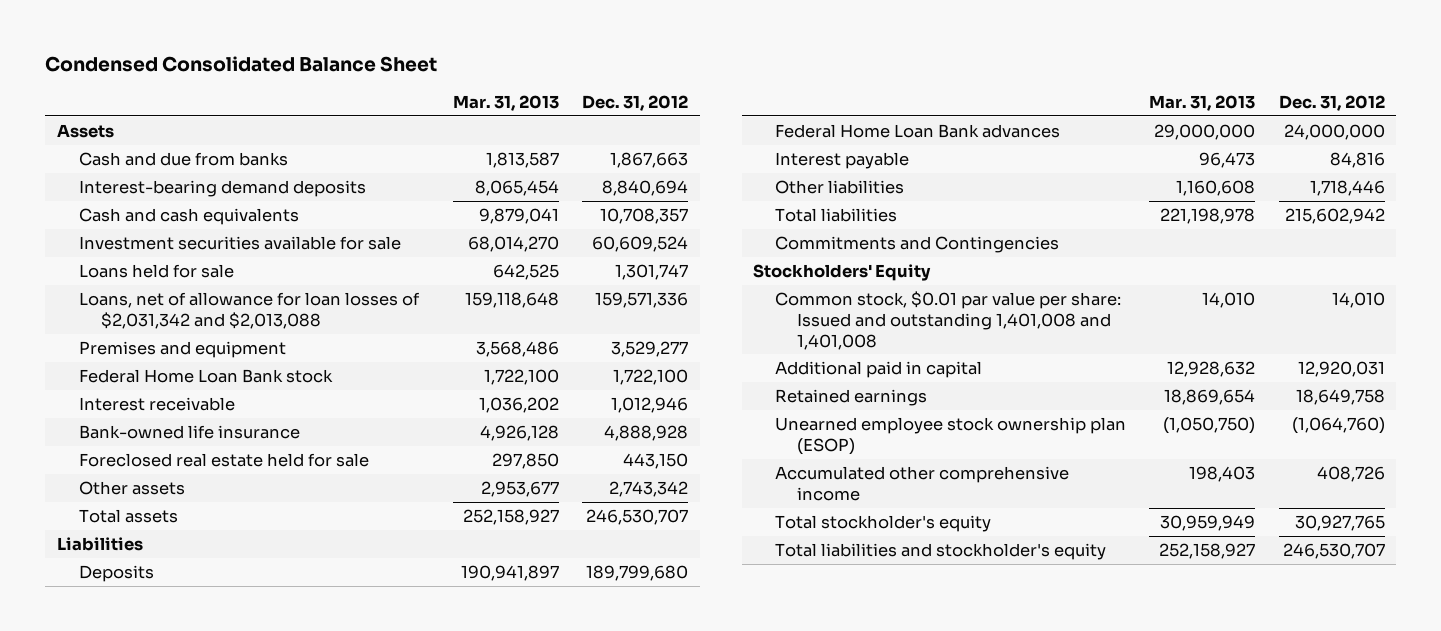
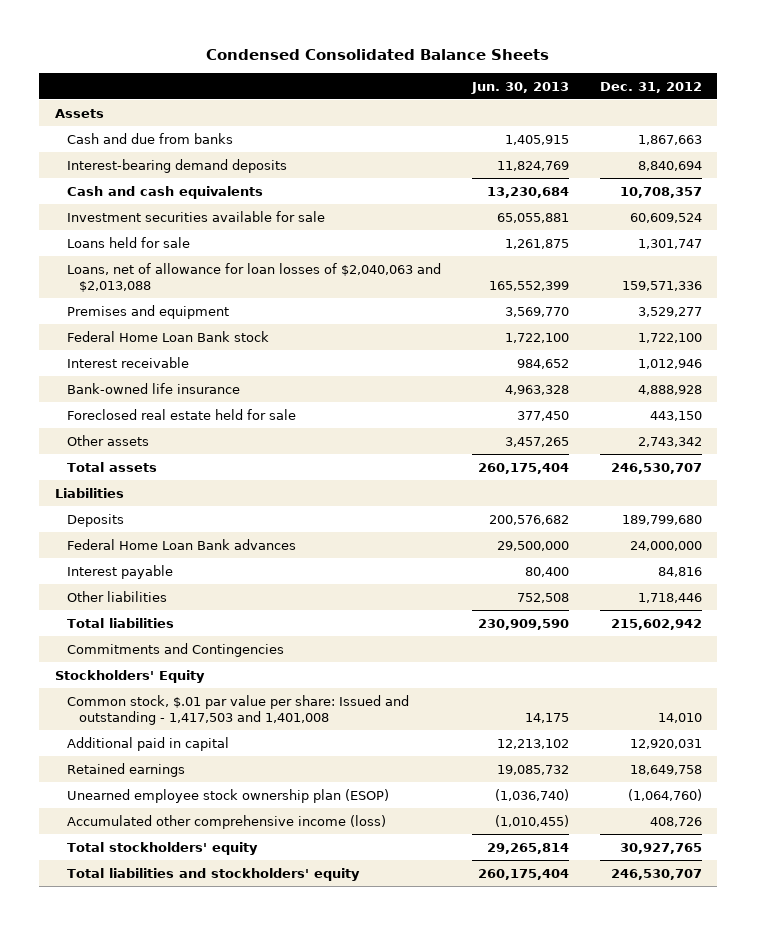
- Condensed Consolidated Balance Sheet
+ Condensed Consolidated Balance Sheets
- | Mar. 31, 2013 | Dec. 31, 2012
+ | Jun. 30, 2013 | Dec. 31, 2012
- Loans, net of allowance for loan losses of $2,031,342 and $2,013,088 | 159,118,648 | 159,571,336
+ Loans, net of allowance for loan losses of $2,040,063 and $2,013,088 | 165,552,399 | 159,571,336
- Common stock, $0.01 par value per share: Issued and outstanding 1,401,008 and 1,401,008 | 14,010 | 14,010
+ Common stock, $.01 par value per share: Issued and outstanding - 1,417,503 and 1,401,008 | 14,175 | 14,010
- Accumulated other comprehensive income | 198,403 | 408,726
- Total stockholder's equity | 30,959,949 | 30,927,765
- Total liabilities and stockholder's equity | 252,158,927 | 246,530,707
+ Accumulated other comprehensive income (loss) | (1,010,455) | 408,726
+ Total stockholders' equity | 29,265,814 | 30,927,765
+ Total liabilities and stockholders' equity | 260,175,404 | 246,530,707

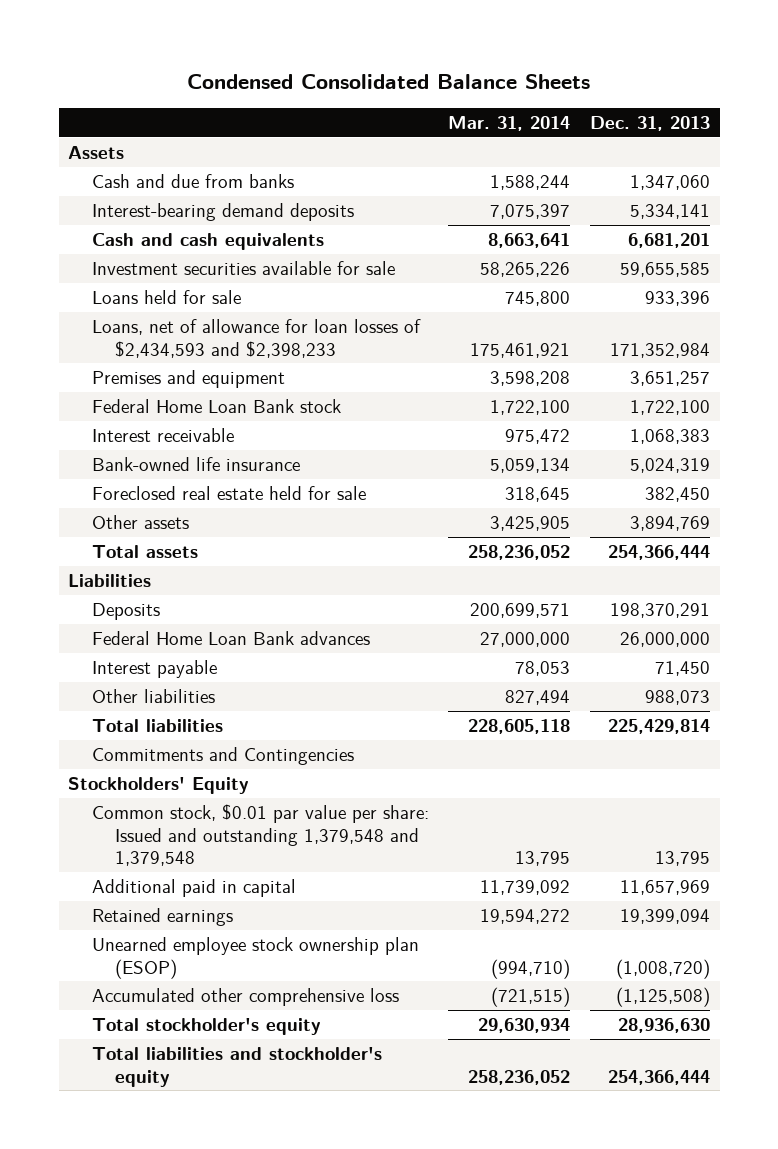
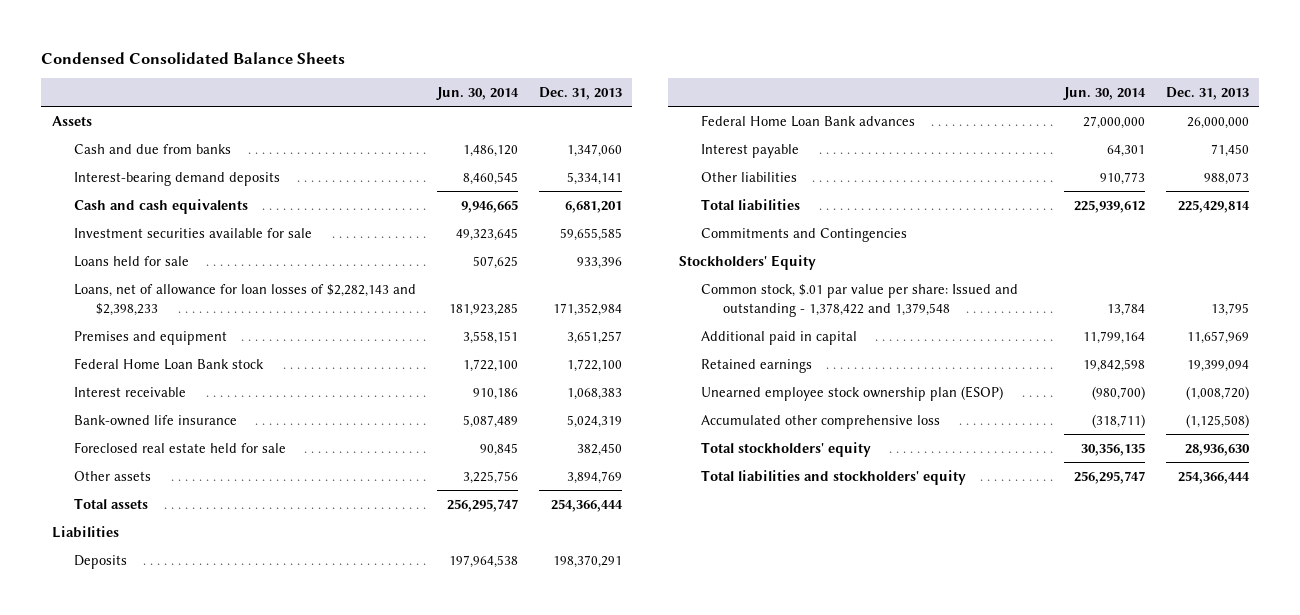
- | Mar. 31, 2014 | Dec. 31, 2013
+ | Jun. 30, 2014 | Dec. 31, 2013
- Loans, net of allowance for loan losses of $2,434,593 and $2,398,233 | 175,461,921 | 171,352,984
+ Loans, net of allowance for loan losses of $2,282,143 and $2,398,233 | 181,923,285 | 171,352,984
- Common stock, $0.01 par value per share: Issued and outstanding 1,379,548 and 1,379,548 | 13,795 | 13,795
+ Common stock, $.01 par value per share: Issued and outstanding - 1,378,422 and 1,379,548 | 13,784 | 13,795
- Total stockholder's equity | 29,630,934 | 28,936,630
- Total liabilities and stockholder's equity | 258,236,052 | 254,366,444
+ Total stockholders' equity | 30,356,135 | 28,936,630
+ Total liabilities and stockholders' equity | 256,295,747 | 254,366,444

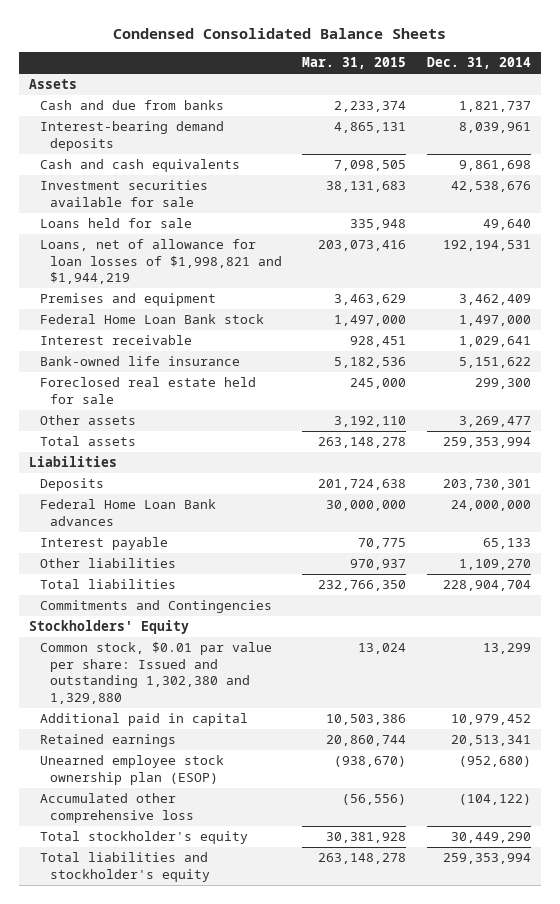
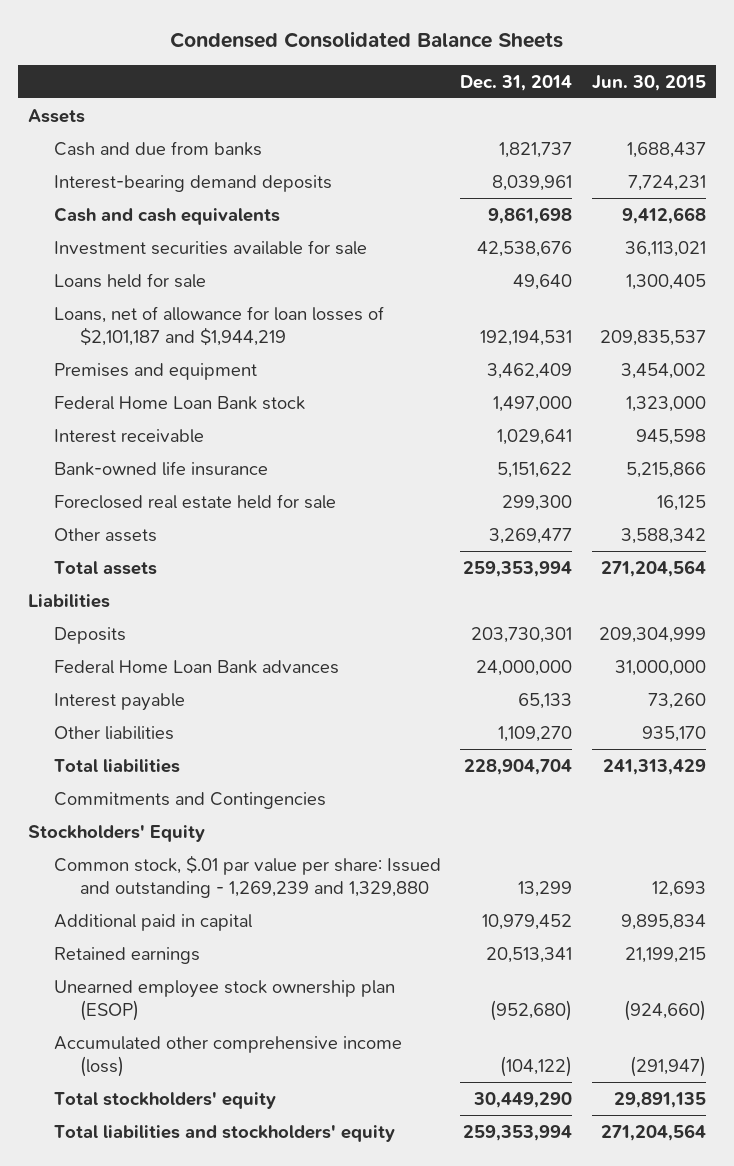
- | Mar. 31, 2015 | Dec. 31, 2014
+ | Dec. 31, 2014 | Jun. 30, 2015
- Loans, net of allowance for loan losses of $1,998,821 and $1,944,219 | 203,073,416 | 192,194,531
+ Loans, net of allowance for loan losses of $2,101,187 and $1,944,219 | 192,194,531 | 209,835,537
- Common stock, $0.01 par value per share: Issued and outstanding 1,302,380 and 1,329,880 | 13,024 | 13,299
+ Common stock, $.01 par value per share: Issued and outstanding - 1,269,239 and 1,329,880 | 13,299 | 12,693
- Accumulated other comprehensive loss | (56,556) | (104,122)
- Total stockholder's equity | 30,381,928 | 30,449,290
- Total liabilities and stockholder's equity | 263,148,278 | 259,353,994
+ Accumulated other comprehensive income (loss) | (104,122) | (291,947)
+ Total stockholders' equity | 30,449,290 | 29,891,135
+ Total liabilities and stockholders' equity | 259,353,994 | 271,204,564

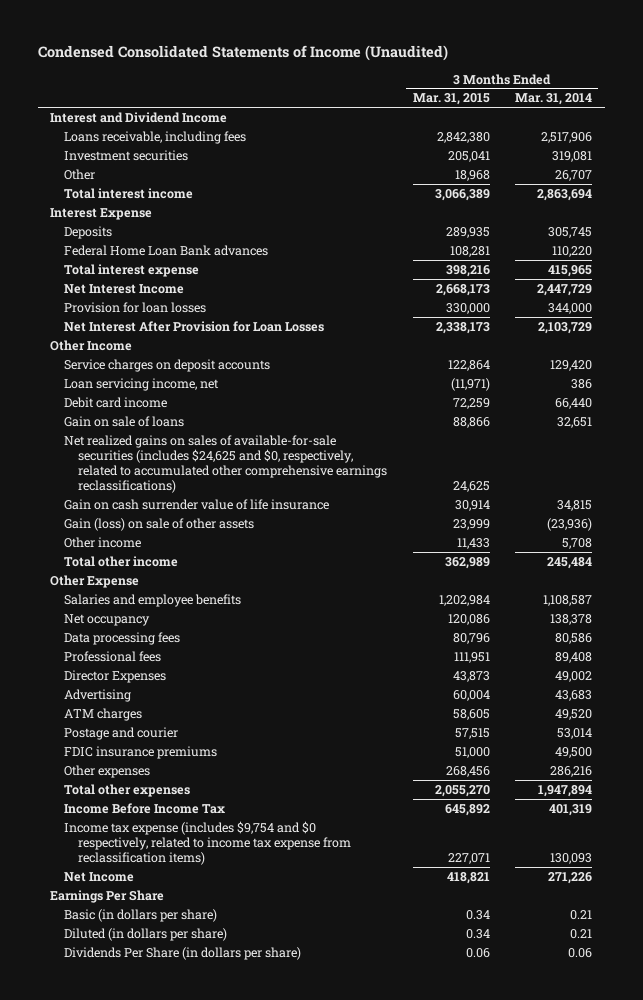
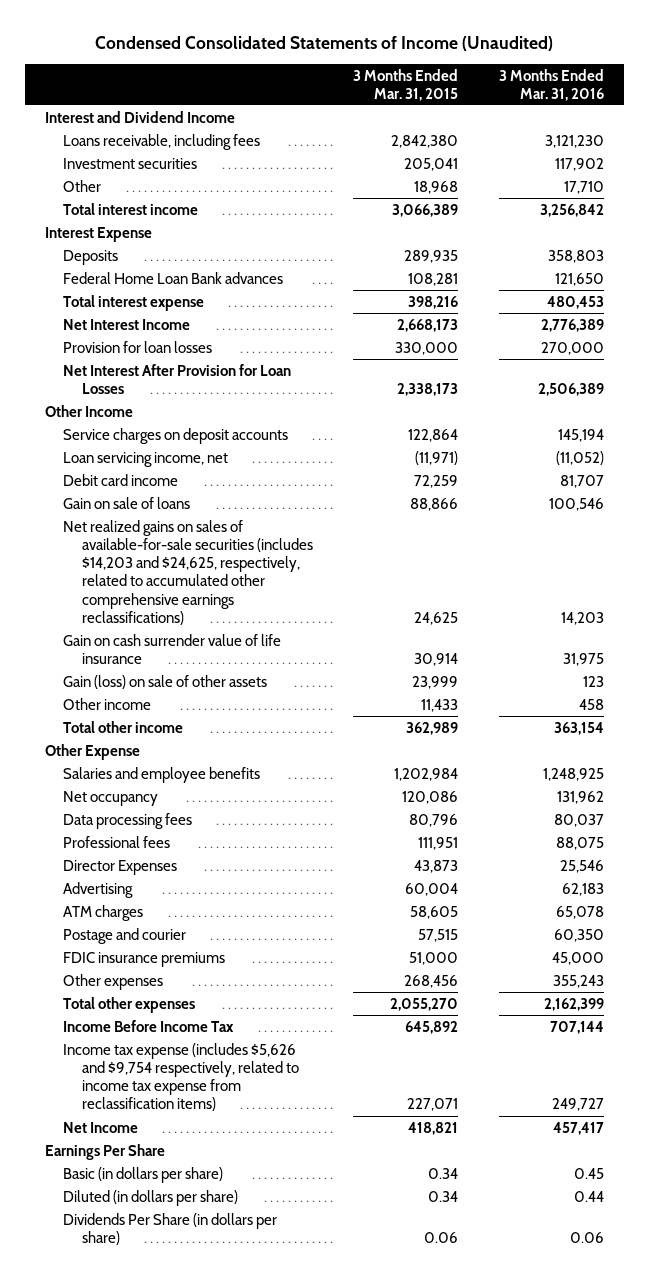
- | 3 Months Ended Mar. 31, 2015 | 3 Months Ended Mar. 31, 2014
+ | 3 Months Ended Mar. 31, 2015 | 3 Months Ended Mar. 31, 2016
- Net realized gains on sales of available-for-sale securities (includes $24,625 and $0, respectively, related to accumulated other comprehensive earnings reclassifications) | 24,625 |
+ Net realized gains on sales of available-for-sale securities (includes $14,203 and $24,625, respectively, related to accumulated other comprehensive earnings reclassifications) | 24,625 | 14,203
- Income tax expense (includes $9,754 and $0 respectively, related to income tax expense from reclassification items) | 227,071 | 130,093
+ Income tax expense (includes $5,626 and $9,754 respectively, related to income tax expense from reclassification items) | 227,071 | 249,727

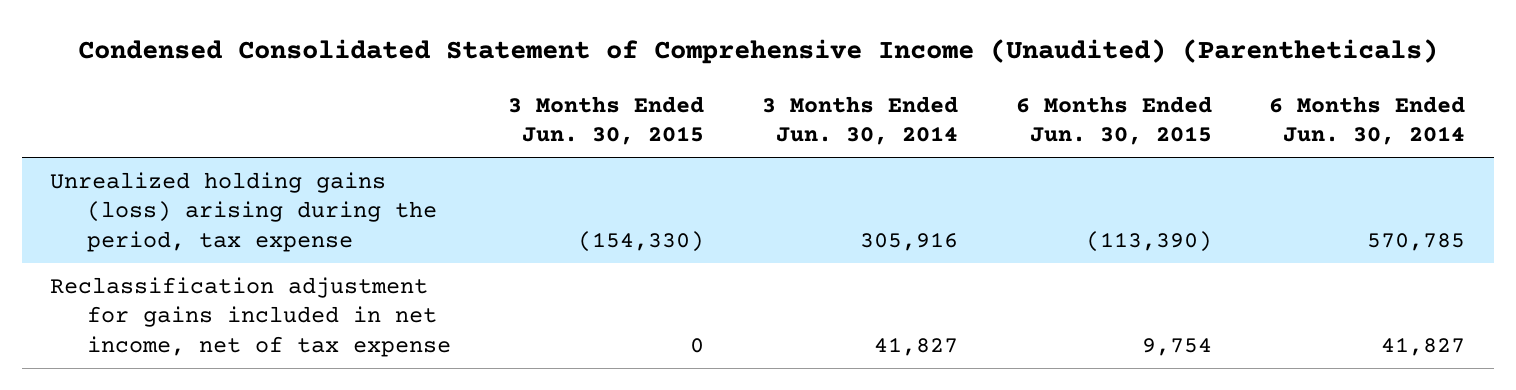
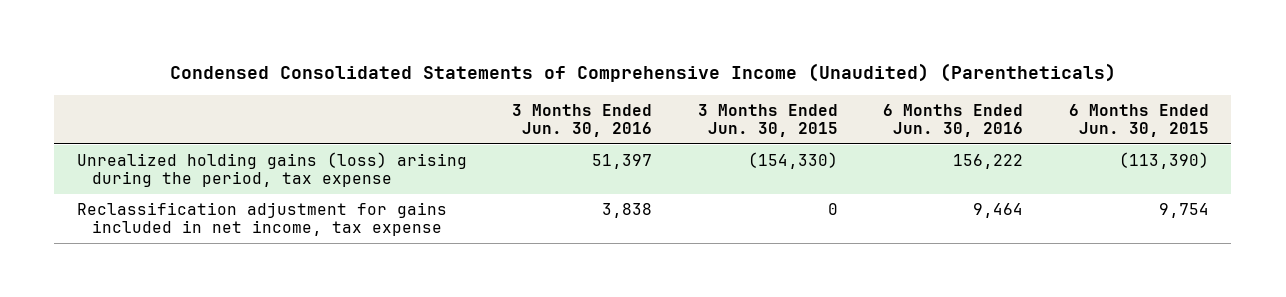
- Condensed Consolidated Statement of Comprehensive Income (Unaudited) (Parentheticals)
+ Condensed Consolidated Statements of Comprehensive Income (Unaudited) (Parentheticals)
- | 3 Months Ended Jun. 30, 2015 | 3 Months Ended Jun. 30, 2014 | 6 Months Ended Jun. 30, 2015 | 6 Months Ended Jun. 30, 2014
+ | 3 Months Ended Jun. 30, 2016 | 3 Months Ended Jun. 30, 2015 | 6 Months Ended Jun. 30, 2016 | 6 Months Ended Jun. 30, 2015
- Reclassification adjustment for gains included in net income, net of tax expense | 0 | 41,827 | 9,754 | 41,827
+ Reclassification adjustment for gains included in net income, tax expense | 3,838 | 0 | 9,464 | 9,754

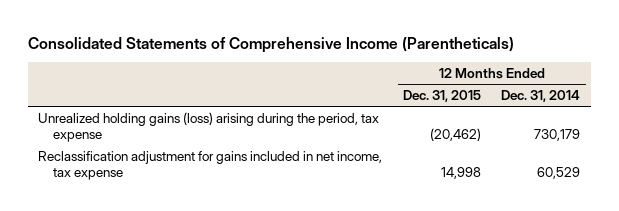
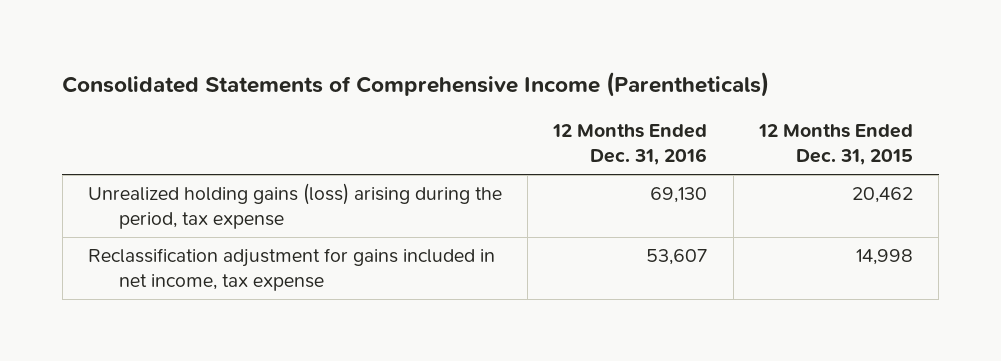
- | 12 Months Ended Dec. 31, 2015 | 12 Months Ended Dec. 31, 2014
+ | 12 Months Ended Dec. 31, 2016 | 12 Months Ended Dec. 31, 2015
- Unrealized holding gains (loss) arising during the period, tax expense | (20,462) | 730,179
+ Unrealized holding gains (loss) arising during the period, tax expense | 69,130 | 20,462

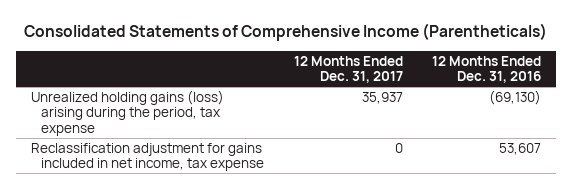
- | 12 Months Ended Dec. 31, 2016 | 12 Months Ended Dec. 31, 2015
+ | 12 Months Ended Dec. 31, 2017 | 12 Months Ended Dec. 31, 2016
- Unrealized holding gains (loss) arising during the period, tax expense | 69,130 | 20,462
+ Unrealized holding gains (loss) arising during the period, tax expense | 35,937 | (69,130)

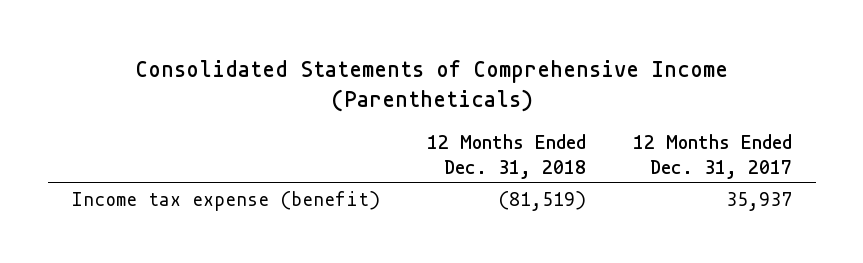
- | 12 Months Ended Dec. 31, 2017 | 12 Months Ended Dec. 31, 2016
+ | 12 Months Ended Dec. 31, 2018 | 12 Months Ended Dec. 31, 2017
- Unrealized holding gains (loss) arising during the period, tax expense | 35,937 | (69,130)
- Reclassification adjustment for gains included in net income, tax expense | 0 | 53,607
+ Income tax expense (benefit) | (81,519) | 35,937

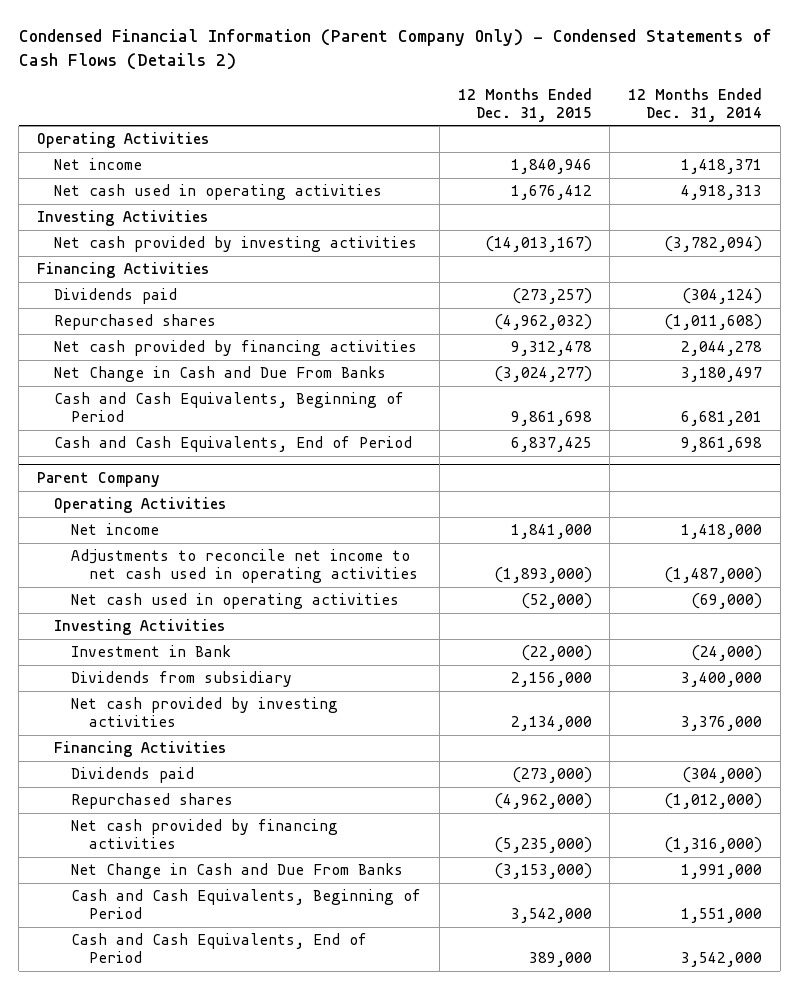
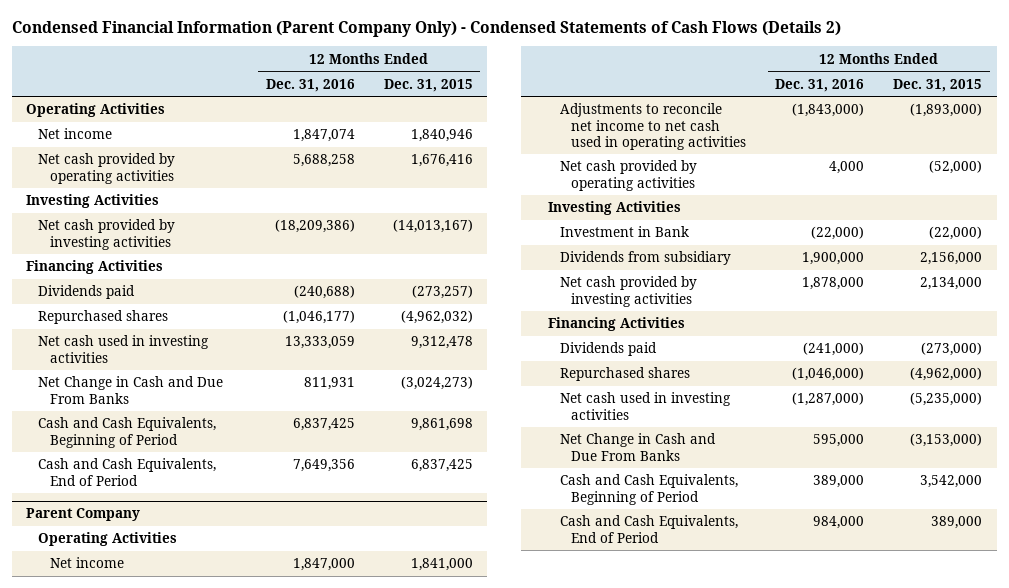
- | 12 Months Ended Dec. 31, 2015 | 12 Months Ended Dec. 31, 2014
+ | 12 Months Ended Dec. 31, 2016 | 12 Months Ended Dec. 31, 2015
- Net cash used in operating activities | 1,676,412 | 4,918,313
+ Net cash provided by operating activities | 5,688,258 | 1,676,416
- Net cash provided by financing activities | 9,312,478 | 2,044,278
- Net Change in Cash and Due From Banks | (3,024,277) | 3,180,497
+ Net cash used in investing activities | 13,333,059 | 9,312,478
+ Net Change in Cash and Due From Banks | 811,931 | (3,024,273)
@ Parent Company
- Net cash used in operating activities | (52,000) | (69,000)
+ Net cash provided by operating activities | 4,000 | (52,000)
- Net cash provided by financing activities | (5,235,000) | (1,316,000)
+ Net cash used in investing activities | (1,287,000) | (5,235,000)

